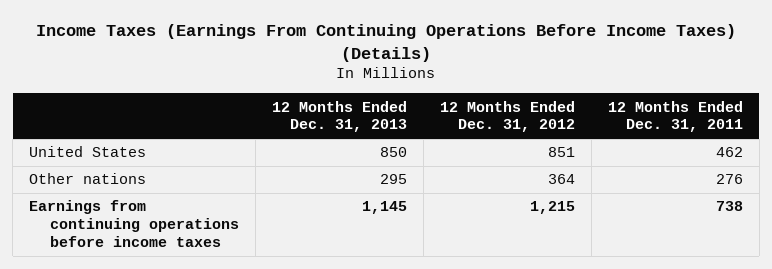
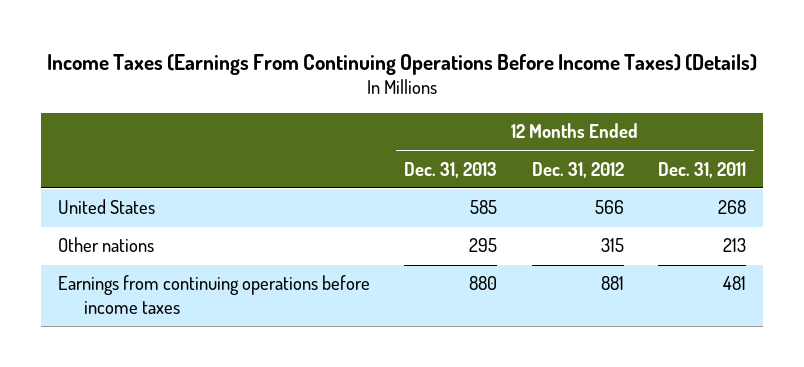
- United States | 850 | 851 | 462
- Other nations | 295 | 364 | 276
- Earnings from continuing operations before income taxes | 1,145 | 1,215 | 738
+ United States | 585 | 566 | 268
+ Other nations | 295 | 315 | 213
+ Earnings from continuing operations before income taxes | 880 | 881 | 481

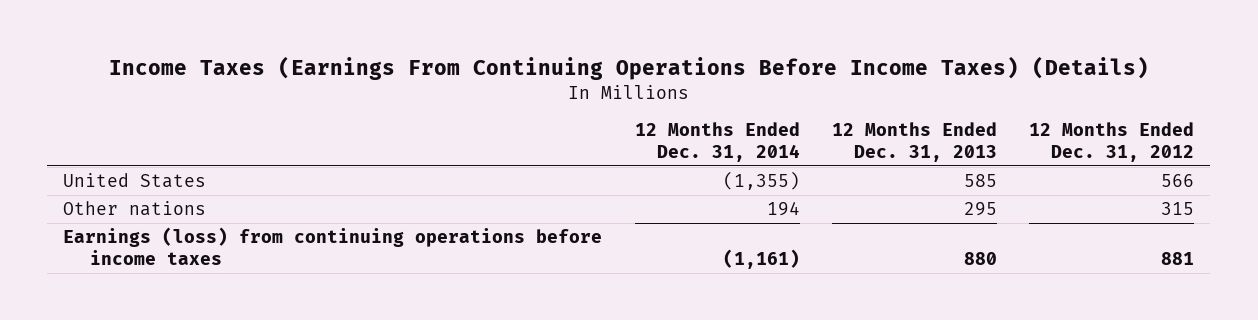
- | 12 Months Ended Dec. 31, 2013 | 12 Months Ended Dec. 31, 2012 | 12 Months Ended Dec. 31, 2011
+ | 12 Months Ended Dec. 31, 2014 | 12 Months Ended Dec. 31, 2013 | 12 Months Ended Dec. 31, 2012
- Earnings from continuing operations before income taxes | 880 | 881 | 481
+ Earnings (loss) from continuing operations before income taxes | (1,161) | 880 | 881

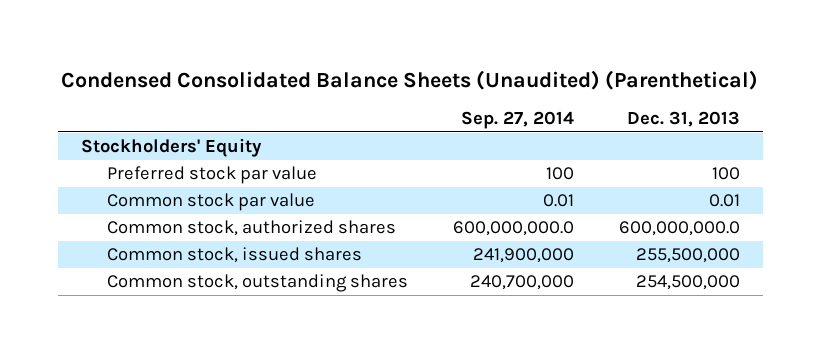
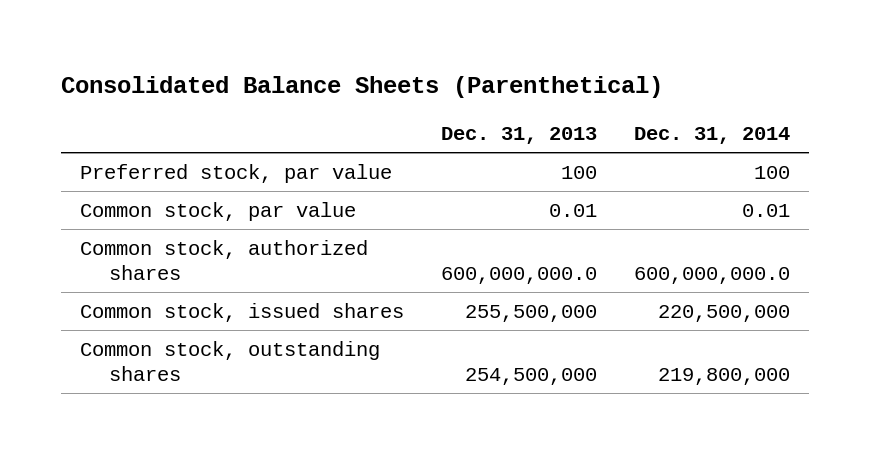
- Condensed Consolidated Balance Sheets (Unaudited) (Parenthetical)
+ Consolidated Balance Sheets (Parenthetical)
- | Sep. 27, 2014 | Dec. 31, 2013
+ | Dec. 31, 2013 | Dec. 31, 2014
- Stockholders' Equity
- Preferred stock par value | 100 | 100
- Common stock par value | 0.01 | 0.01
+ Preferred stock, par value | 100 | 100
+ Common stock, par value | 0.01 | 0.01

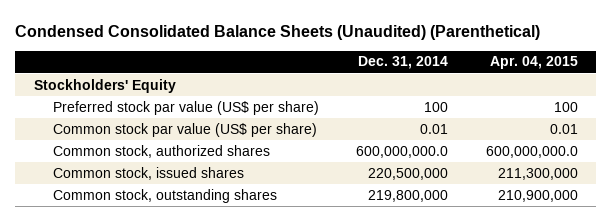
- Consolidated Balance Sheets (Parenthetical)
+ Condensed Consolidated Balance Sheets (Unaudited) (Parenthetical)
- | Dec. 31, 2013 | Dec. 31, 2014
+ | Dec. 31, 2014 | Apr. 04, 2015
- Preferred stock, par value | 100 | 100
- Common stock, par value | 0.01 | 0.01
+ Stockholders' Equity
+ Preferred stock par value (US$ per share) | 100 | 100
+ Common stock par value (US$ per share) | 0.01 | 0.01

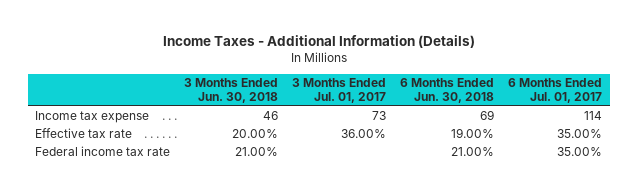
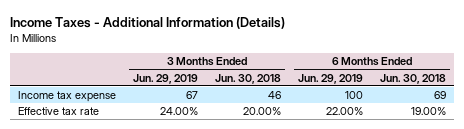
- | 3 Months Ended Jun. 30, 2018 | 3 Months Ended Jul. 01, 2017 | 6 Months Ended Jun. 30, 2018 | 6 Months Ended Jul. 01, 2017
+ | 3 Months Ended Jun. 29, 2019 | 3 Months Ended Jun. 30, 2018 | 6 Months Ended Jun. 29, 2019 | 6 Months Ended Jun. 30, 2018
- Federal income tax rate | 21.00% | | 21.00% | 35.00%

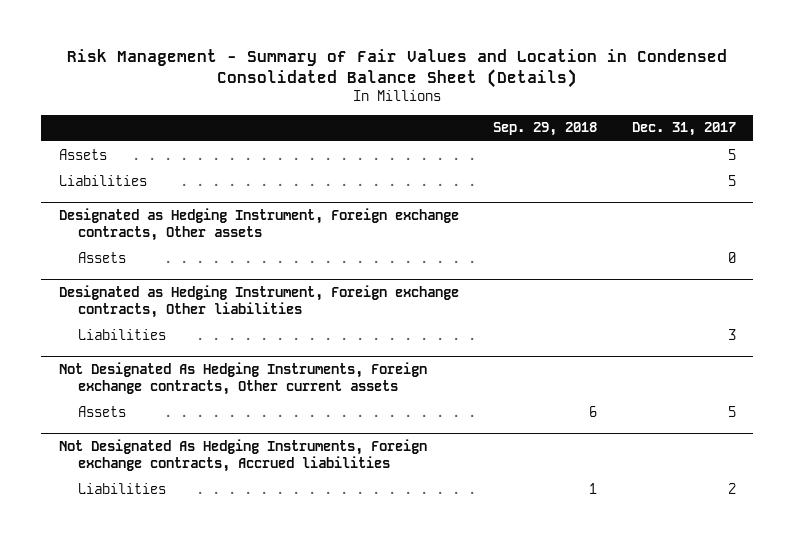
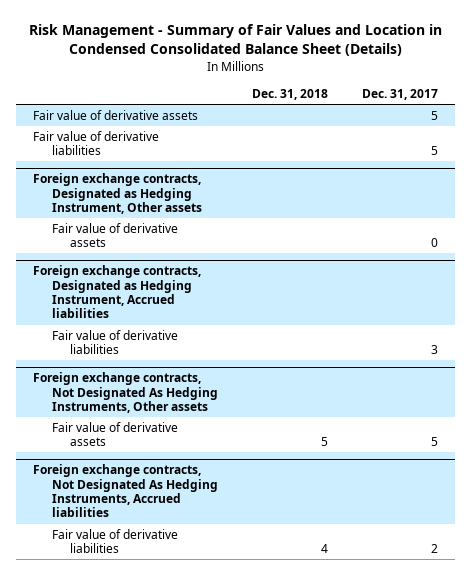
- | Sep. 29, 2018 | Dec. 31, 2017
+ | Dec. 31, 2018 | Dec. 31, 2017
- Assets | | 5
- Liabilities | | 5
- Designated as Hedging Instrument, Foreign exchange contracts, Other assets
- Assets | | 0
- Designated as Hedging Instrument, Foreign exchange contracts, Other liabilities
- Liabilities | | 3
- Not Designated As Hedging Instruments, Foreign exchange contracts, Other current assets
- Assets | 6 | 5
- Not Designated As Hedging Instruments, Foreign exchange contracts, Accrued liabilities
- Liabilities | 1 | 2
+ Fair value of derivative assets | | 5
+ Fair value of derivative liabilities | | 5
+ Foreign exchange contracts, Designated as Hedging Instrument, Other assets
+ Fair value of derivative assets | | 0
+ Foreign exchange contracts, Designated as Hedging Instrument, Accrued liabilities
+ Fair value of derivative liabilities | | 3
+ Foreign exchange contracts, Not Designated As Hedging Instruments, Other assets
+ Fair value of derivative assets | 5 | 5
+ Foreign exchange contracts, Not Designated As Hedging Instruments, Accrued liabilities
+ Fair value of derivative liabilities | 4 | 2

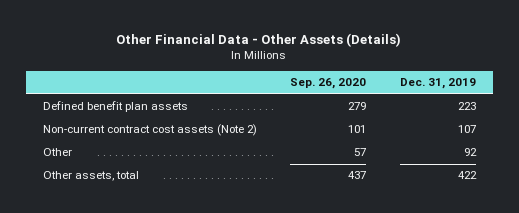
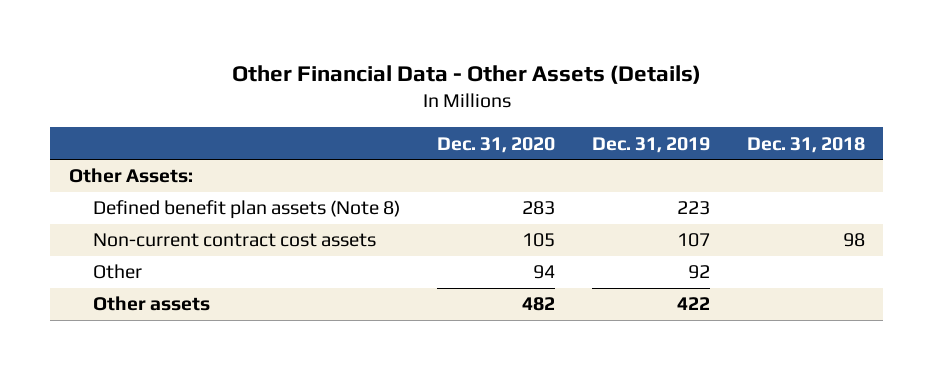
- | Sep. 26, 2020 | Dec. 31, 2019
+ | Dec. 31, 2020 | Dec. 31, 2019 | Dec. 31, 2018
- Defined benefit plan assets | 279 | 223
- Non-current contract cost assets (Note 2) | 101 | 107
+ Other Assets:
+ Defined benefit plan assets (Note 8) | 283 | 223 |
+ Non-current contract cost assets | 105 | 107 | 98
- Other assets, total | 437 | 422
+ Other assets | 482 | 422 |

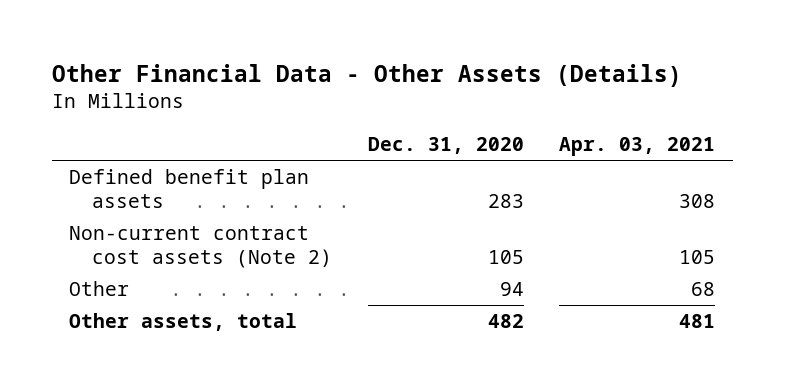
- | Dec. 31, 2020 | Dec. 31, 2019 | Dec. 31, 2018
+ | Dec. 31, 2020 | Apr. 03, 2021
- Other Assets:
- Defined benefit plan assets (Note 8) | 283 | 223 |
- Non-current contract cost assets | 105 | 107 | 98
+ Defined benefit plan assets | 283 | 308
+ Non-current contract cost assets (Note 2) | 105 | 105
- Other assets | 482 | 422 |
+ Other assets, total | 482 | 481

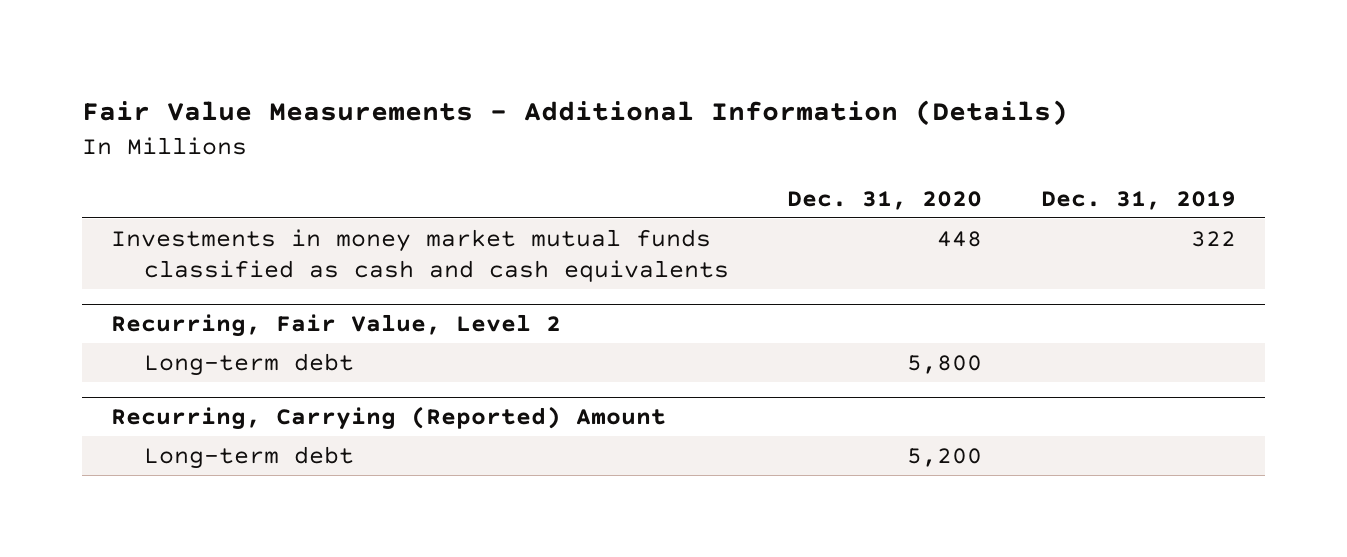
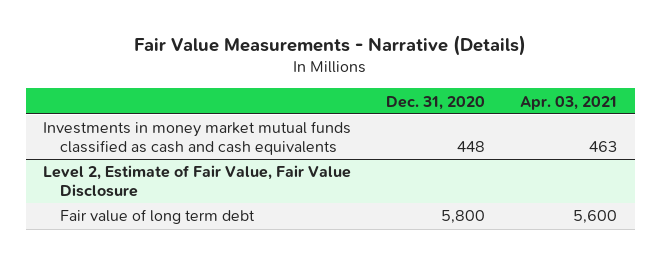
- Fair Value Measurements - Additional Information (Details)
+ Fair Value Measurements - Narrative (Details)
- | Dec. 31, 2020 | Dec. 31, 2019
+ | Dec. 31, 2020 | Apr. 03, 2021
- Recurring, Fair Value, Level 2
- Long-term debt | 5,800 |
- Recurring, Carrying (Reported) Amount
- Long-term debt | 5,200 |
+ Level 2, Estimate of Fair Value, Fair Value Disclosure
+ Fair value of long term debt | 5,800 | 5,600

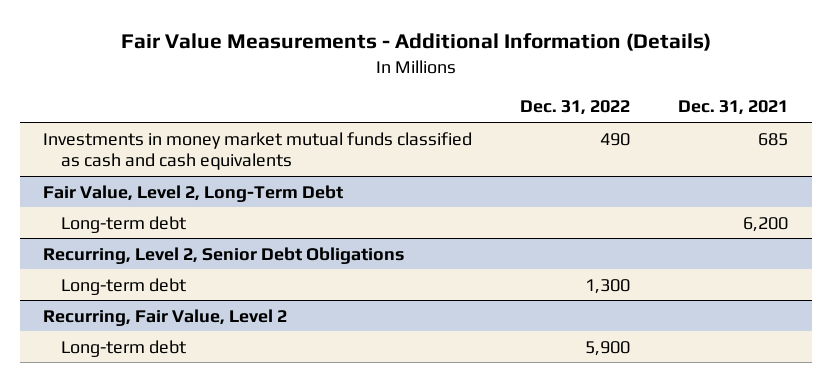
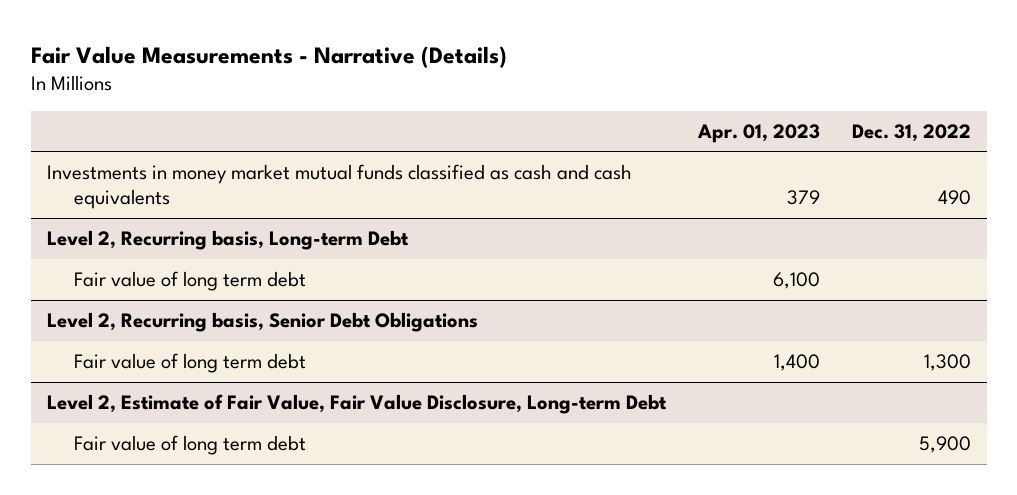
- Fair Value Measurements - Additional Information (Details)
+ Fair Value Measurements - Narrative (Details)
- | Dec. 31, 2022 | Dec. 31, 2021
+ | Apr. 01, 2023 | Dec. 31, 2022
- Fair Value, Level 2, Long-Term Debt
- Long-term debt | | 6,200
- Recurring, Level 2, Senior Debt Obligations
- Long-term debt | 1,300 |
- Recurring, Fair Value, Level 2
- Long-term debt | 5,900 |
+ Level 2, Recurring basis, Long-term Debt
+ Fair value of long term debt | 6,100 |
+ Level 2, Recurring basis, Senior Debt Obligations
+ Fair value of long term debt | 1,400 | 1,300
+ Level 2, Estimate of Fair Value, Fair Value Disclosure, Long-term Debt
+ Fair value of long term debt | | 5,900

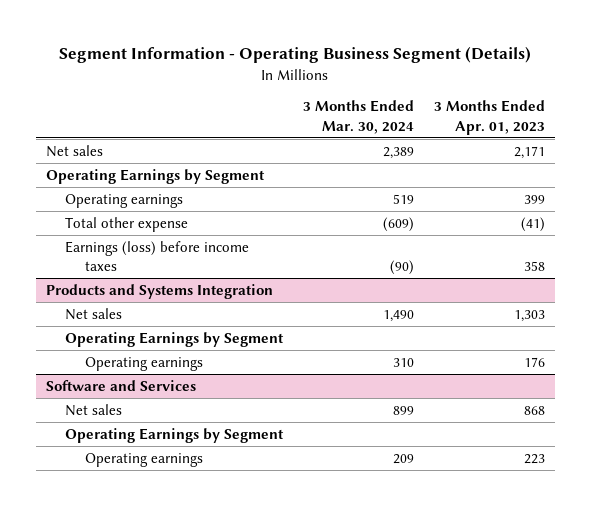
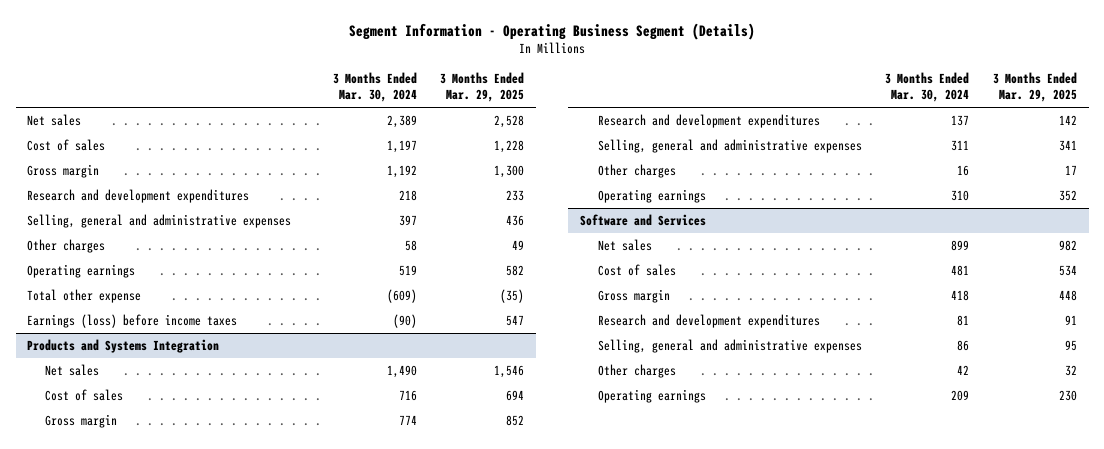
- | 3 Months Ended Mar. 30, 2024 | 3 Months Ended Apr. 01, 2023
+ | 3 Months Ended Mar. 30, 2024 | 3 Months Ended Mar. 29, 2025
- Operating Earnings by Segment
+ Cost of sales | 1,197 | 1,228
+ Gross margin | 1,192 | 1,300
+ Research and development expenditures | 218 | 233
+ Selling, general and administrative expenses | 397 | 436
+ Other charges | 58 | 49
@ Products and Systems Integration
- Operating Earnings by Segment
+ Cost of sales | 716 | 694
+ Gross margin | 774 | 852
+ Research and development expenditures | 137 | 142
+ Selling, general and administrative expenses | 311 | 341
+ Other charges | 16 | 17
@ Software and Services
- Operating Earnings by Segment
+ Cost of sales | 481 | 534
+ Gross margin | 418 | 448
+ Research and development expenditures | 81 | 91
+ Selling, general and administrative expenses | 86 | 95
+ Other charges | 42 | 32

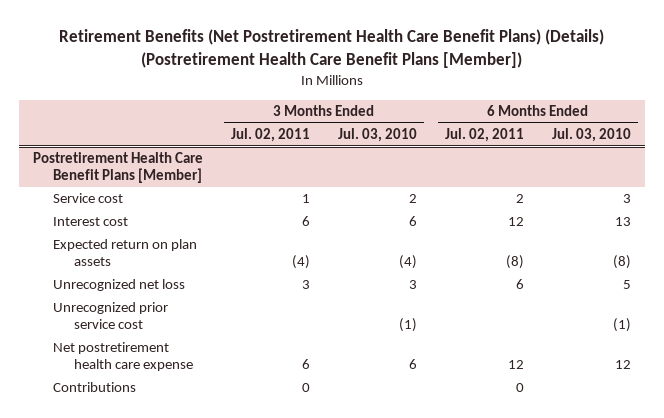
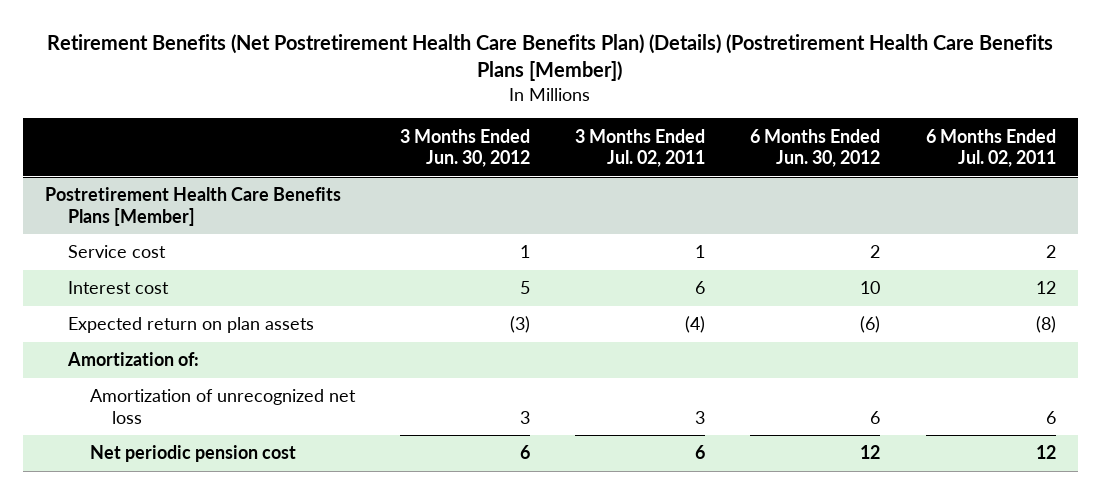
- Retirement Benefits (Net Postretirement Health Care Benefit Plans) (Details) (Postretirement Health Care Benefit Plans [Member])
+ Retirement Benefits (Net Postretirement Health Care Benefits Plan) (Details) (Postretirement Health Care Benefits Plans [Member])
- | 3 Months Ended Jul. 02, 2011 | 3 Months Ended Jul. 03, 2010 | 6 Months Ended Jul. 02, 2011 | 6 Months Ended Jul. 03, 2010
+ | 3 Months Ended Jun. 30, 2012 | 3 Months Ended Jul. 02, 2011 | 6 Months Ended Jun. 30, 2012 | 6 Months Ended Jul. 02, 2011
- Postretirement Health Care Benefit Plans [Member]
+ Postretirement Health Care Benefits Plans [Member]
- Unrecognized net loss | 3 | 3 | 6 | 5
- Unrecognized prior service cost | | (1) | | (1)
- Net postretirement health care expense | 6 | 6 | 12 | 12
- Contributions | 0 | | 0 |
+ Amortization of:
+ Amortization of unrecognized net loss | 3 | 3 | 6 | 6
+ Net periodic pension cost | 6 | 6 | 12 | 12

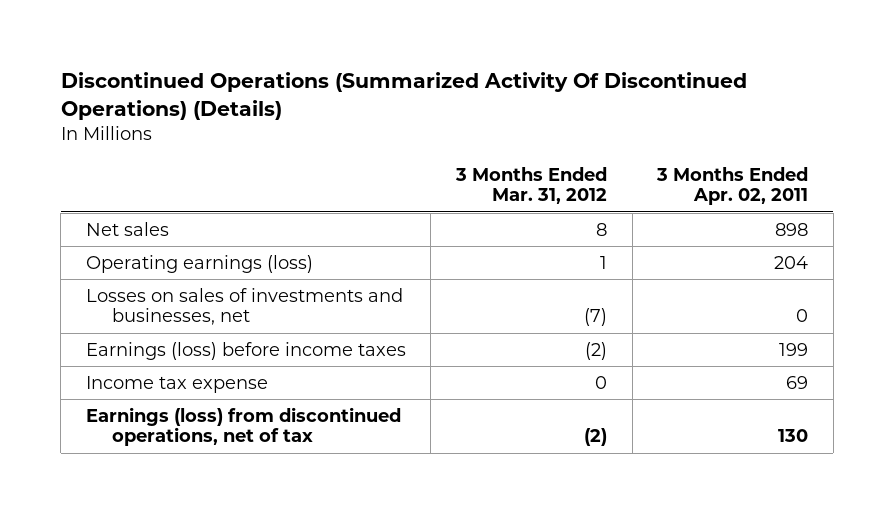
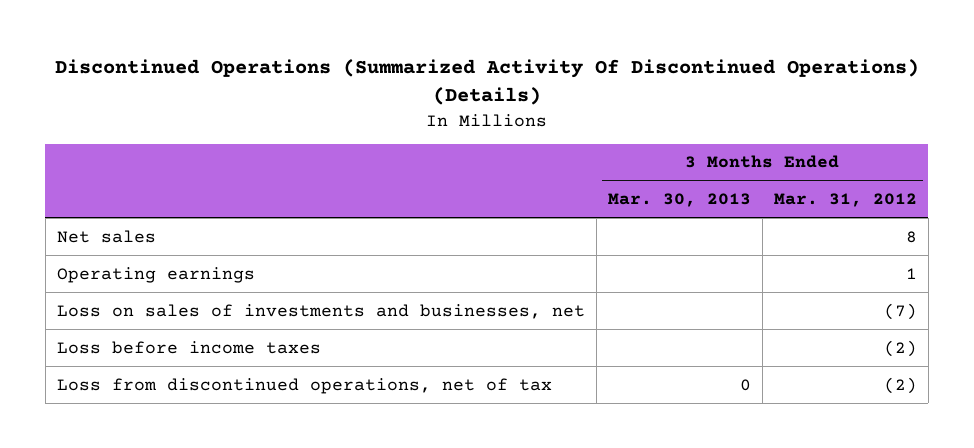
- | 3 Months Ended Mar. 31, 2012 | 3 Months Ended Apr. 02, 2011
+ | 3 Months Ended Mar. 30, 2013 | 3 Months Ended Mar. 31, 2012
- Operating earnings (loss) | 1 | 204
- Losses on sales of investments and businesses, net | (7) | 0
- Earnings (loss) before income taxes | (2) | 199
- Income tax expense | 0 | 69
- Earnings (loss) from discontinued operations, net of tax | (2) | 130
+ Operating earnings | | 1
+ Loss on sales of investments and businesses, net | | (7)
+ Loss before income taxes | | (2)
+ Loss from discontinued operations, net of tax | 0 | (2)

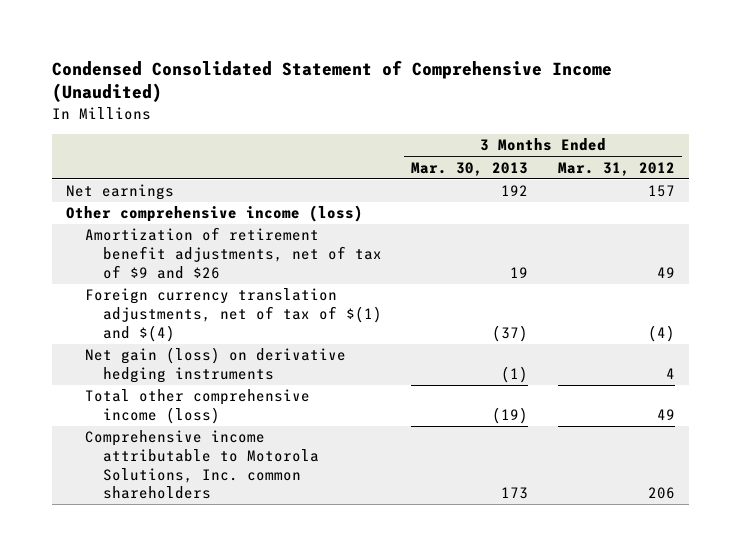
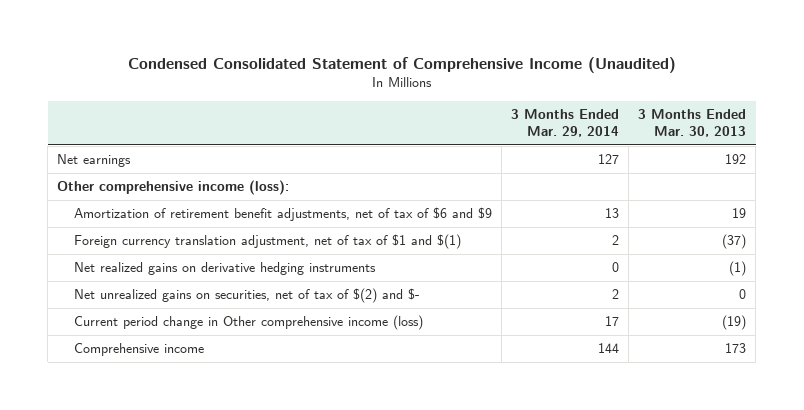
- | 3 Months Ended Mar. 30, 2013 | 3 Months Ended Mar. 31, 2012
+ | 3 Months Ended Mar. 29, 2014 | 3 Months Ended Mar. 30, 2013
- Other comprehensive income (loss)
- Amortization of retirement benefit adjustments, net of tax of $9 and $26 | 19 | 49
- Foreign currency translation adjustments, net of tax of $(1) and $(4) | (37) | (4)
- Net gain (loss) on derivative hedging instruments | (1) | 4
- Total other comprehensive income (loss) | (19) | 49
- Comprehensive income attributable to Motorola Solutions, Inc. common shareholders | 173 | 206
+ Other comprehensive income (loss):
+ Amortization of retirement benefit adjustments, net of tax of $6 and $9 | 13 | 19
+ Foreign currency translation adjustment, net of tax of $1 and $(1) | 2 | (37)
+ Net realized gains on derivative hedging instruments | 0 | (1)
+ Net unrealized gains on securities, net of tax of $(2) and $- | 2 | 0
+ Current period change in Other comprehensive income (loss) | 17 | (19)
+ Comprehensive income | 144 | 173

